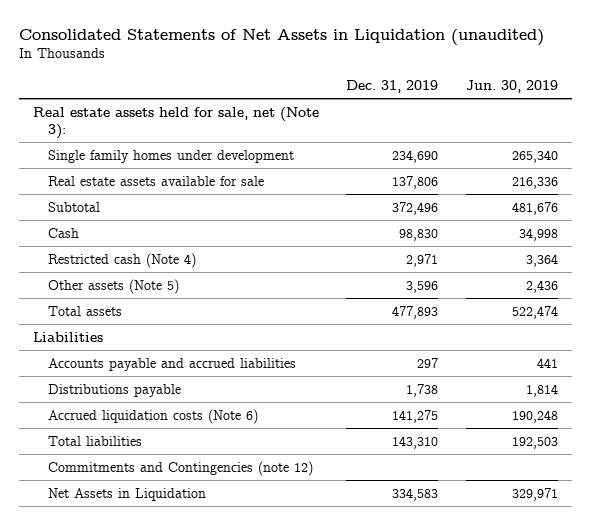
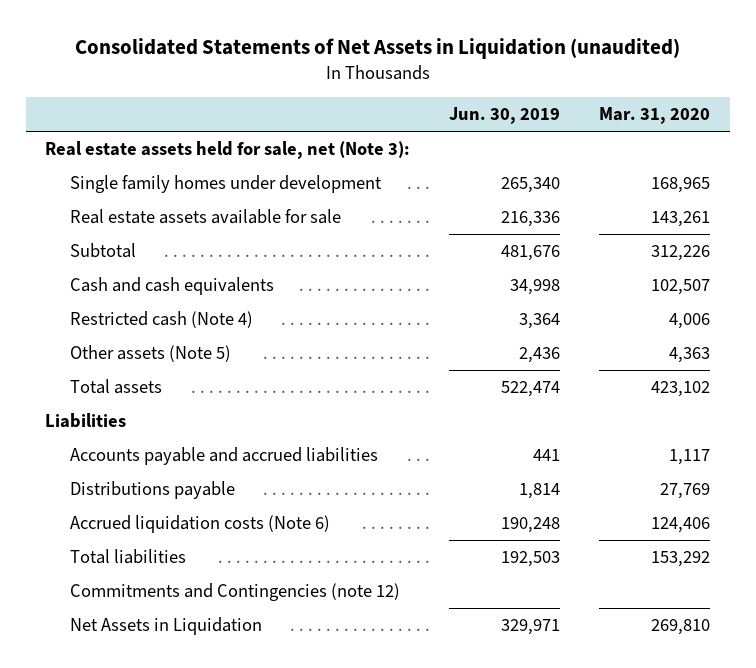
- | Dec. 31, 2019 | Jun. 30, 2019
+ | Jun. 30, 2019 | Mar. 31, 2020
- Cash | 98,830 | 34,998
+ Cash and cash equivalents | 34,998 | 102,507

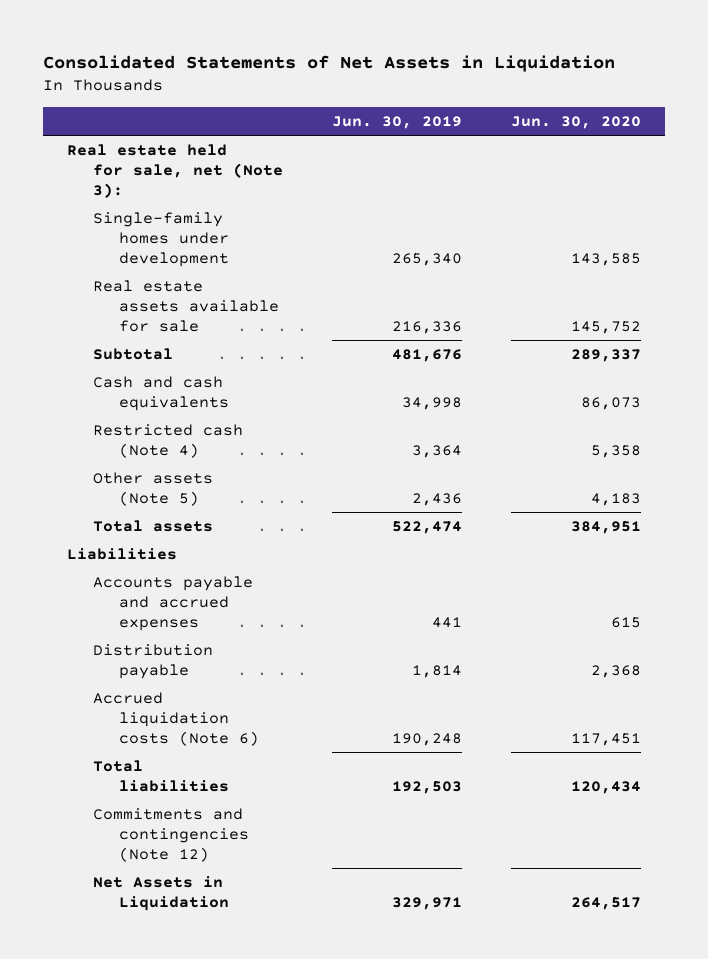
- Consolidated Statements of Net Assets in Liquidation (unaudited)
+ Consolidated Statements of Net Assets in Liquidation
- | Jun. 30, 2019 | Mar. 31, 2020
+ | Jun. 30, 2019 | Jun. 30, 2020
- Real estate assets held for sale, net (Note 3):
- Single family homes under development | 265,340 | 168,965
+ Real estate held for sale, net (Note 3):
+ Single-family homes under development | 265,340 | 143,585
- Accounts payable and accrued liabilities | 441 | 1,117
- Distributions payable | 1,814 | 27,769
+ Accounts payable and accrued expenses | 441 | 615
+ Distribution payable | 1,814 | 2,368
- Commitments and Contingencies (note 12)
+ Commitments and contingencies (Note 12)

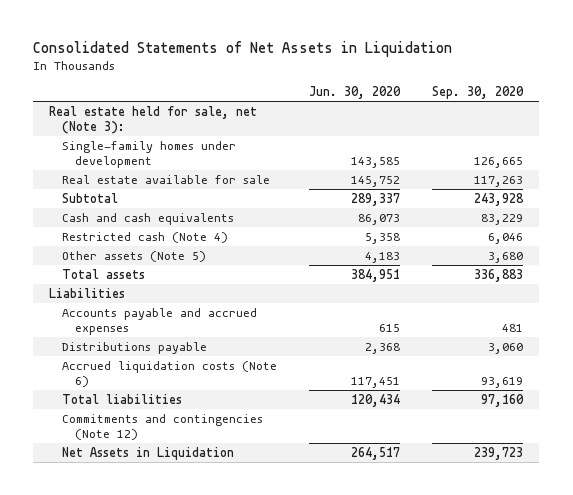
- | Jun. 30, 2019 | Jun. 30, 2020
+ | Jun. 30, 2020 | Sep. 30, 2020
- Real estate assets available for sale | 216,336 | 145,752
+ Real estate available for sale | 145,752 | 117,263
- Distribution payable | 1,814 | 2,368
+ Distributions payable | 2,368 | 3,060

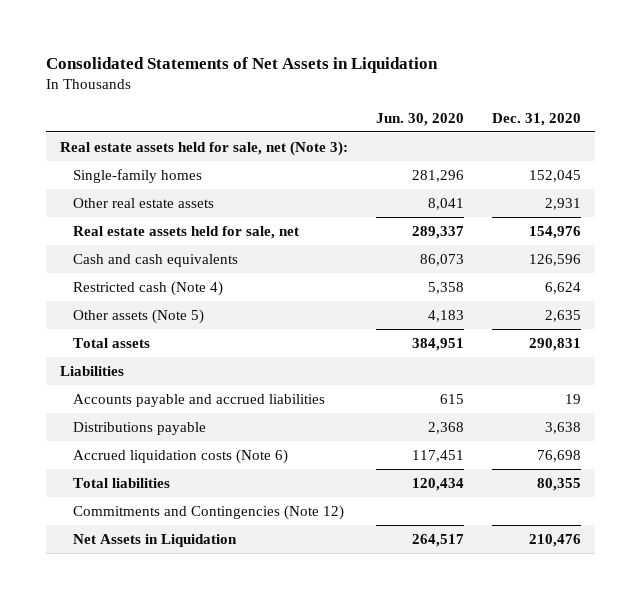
- | Jun. 30, 2020 | Sep. 30, 2020
+ | Jun. 30, 2020 | Dec. 31, 2020
- Real estate held for sale, net (Note 3):
- Single-family homes under development | 143,585 | 126,665
- Real estate available for sale | 145,752 | 117,263
- Subtotal | 289,337 | 243,928
+ Real estate assets held for sale, net (Note 3):
+ Single-family homes | 281,296 | 152,045
+ Other real estate assets | 8,041 | 2,931
+ Real estate assets held for sale, net | 289,337 | 154,976
- Accounts payable and accrued expenses | 615 | 481
+ Accounts payable and accrued liabilities | 615 | 19
- Commitments and contingencies (Note 12)
+ Commitments and Contingencies (Note 12)

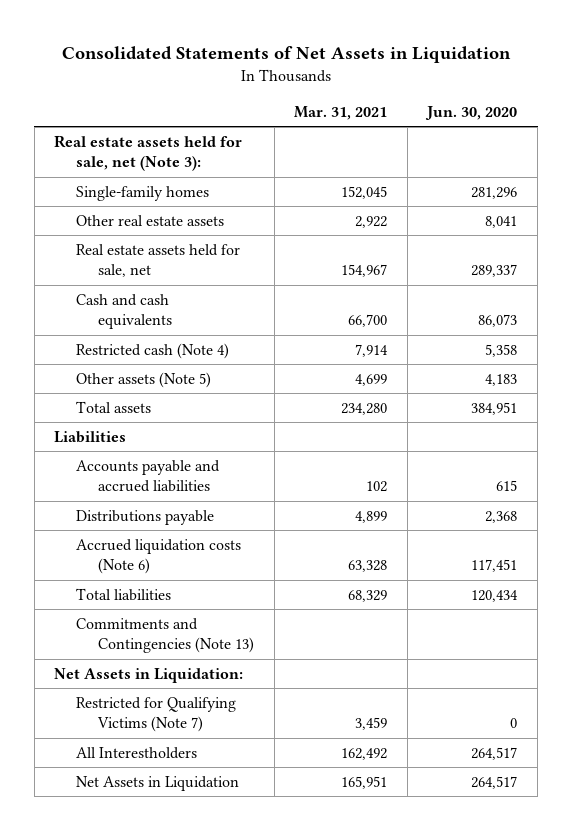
- | Jun. 30, 2020 | Dec. 31, 2020
+ | Mar. 31, 2021 | Jun. 30, 2020
- Commitments and Contingencies (Note 12)
+ Commitments and Contingencies (Note 13)
+ Net Assets in Liquidation:
+ Restricted for Qualifying Victims (Note 7) | 3,459 | 0
+ All Interestholders | 162,492 | 264,517

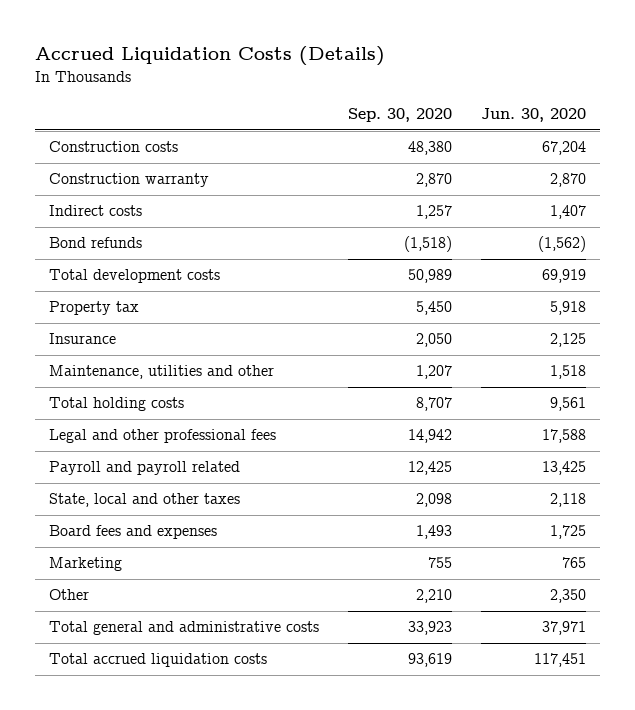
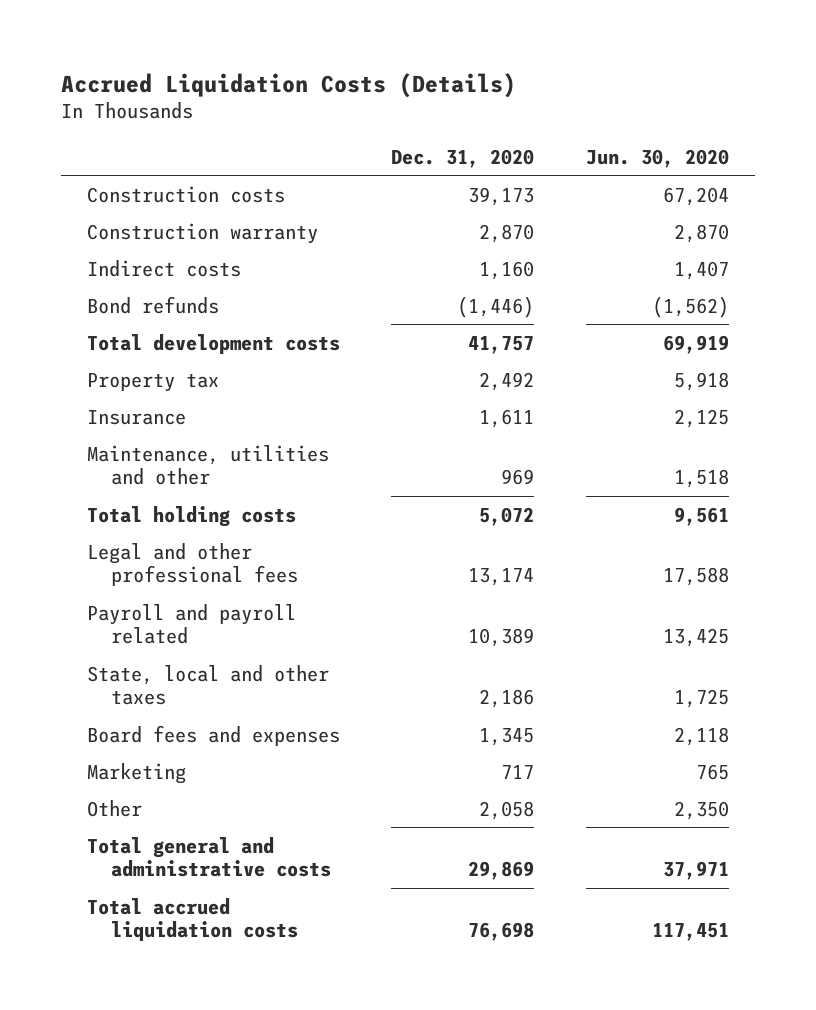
- | Sep. 30, 2020 | Jun. 30, 2020
+ | Dec. 31, 2020 | Jun. 30, 2020
- State, local and other taxes | 2,098 | 2,118
- Board fees and expenses | 1,493 | 1,725
+ State, local and other taxes | 2,186 | 1,725
+ Board fees and expenses | 1,345 | 2,118

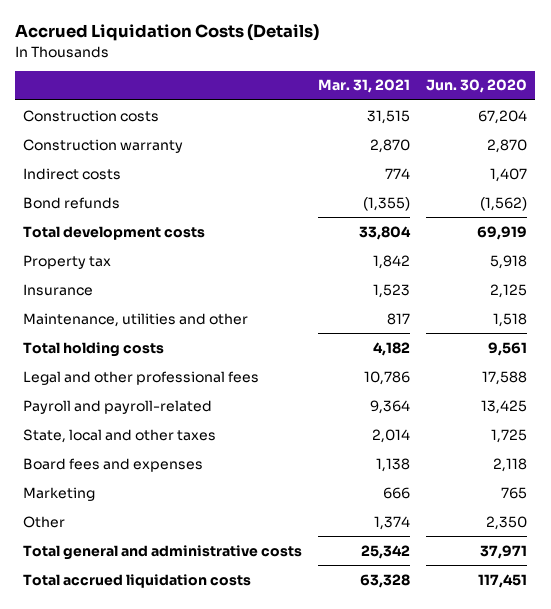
- | Dec. 31, 2020 | Jun. 30, 2020
+ | Mar. 31, 2021 | Jun. 30, 2020
- Payroll and payroll related | 10,389 | 13,425
+ Payroll and payroll-related | 9,364 | 13,425

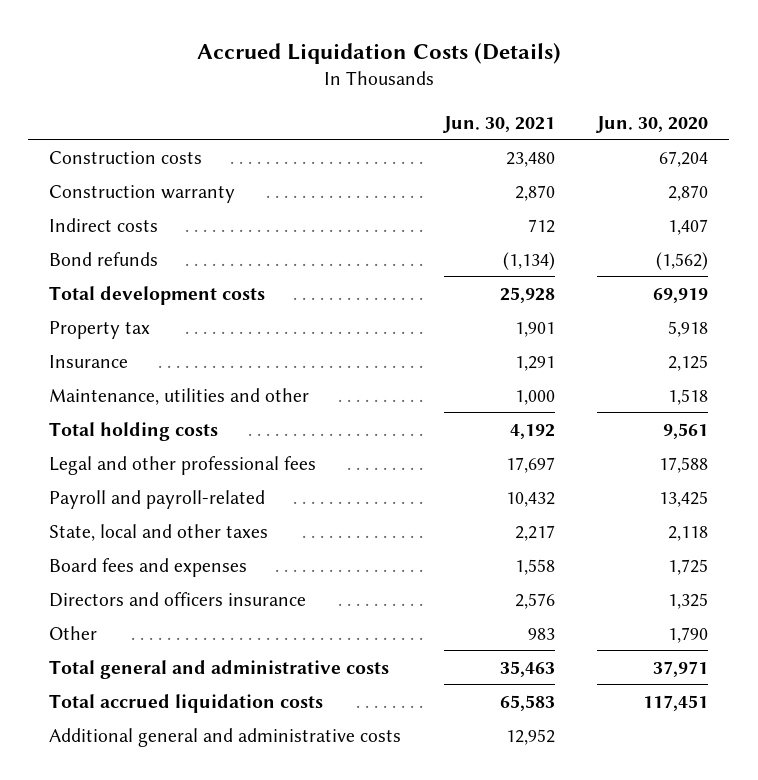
- | Mar. 31, 2021 | Jun. 30, 2020
+ | Jun. 30, 2021 | Jun. 30, 2020
- State, local and other taxes | 2,014 | 1,725
- Board fees and expenses | 1,138 | 2,118
- Marketing | 666 | 765
- Other | 1,374 | 2,350
+ State, local and other taxes | 2,217 | 2,118
+ Board fees and expenses | 1,558 | 1,725
+ Directors and officers insurance | 2,576 | 1,325
+ Other | 983 | 1,790
+ Additional general and administrative costs | 12,952 |

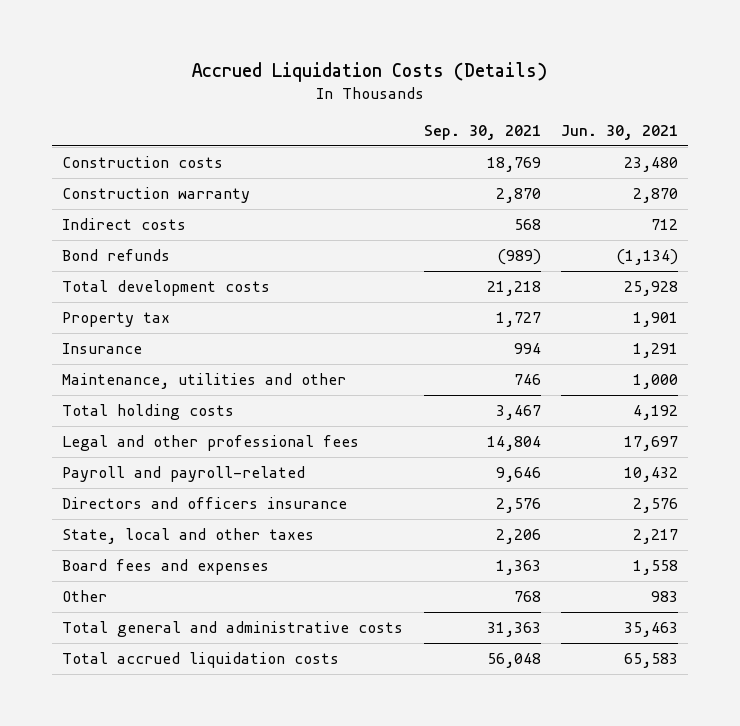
- | Jun. 30, 2021 | Jun. 30, 2020
+ | Sep. 30, 2021 | Jun. 30, 2021
moved up: Directors and officers insurance | 2,576 | 2,576
- Additional general and administrative costs | 12,952 |

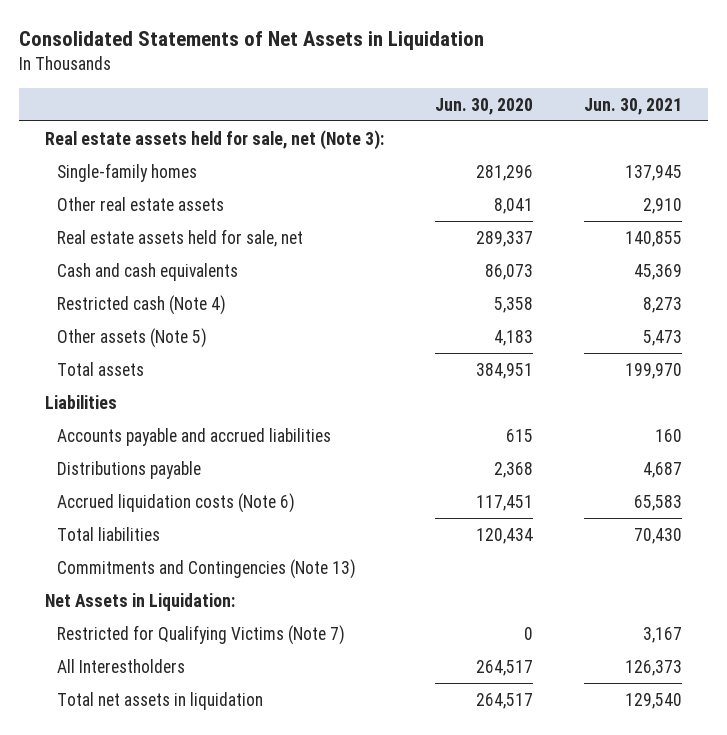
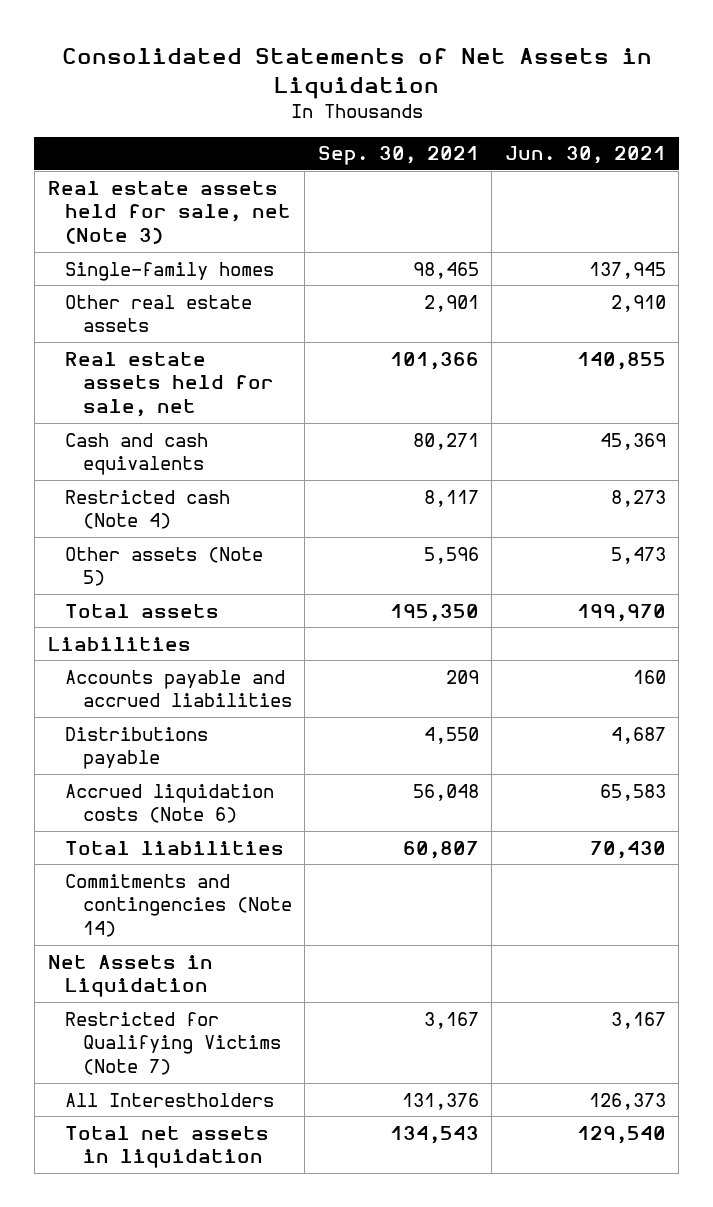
- | Jun. 30, 2020 | Jun. 30, 2021
+ | Sep. 30, 2021 | Jun. 30, 2021
- Real estate assets held for sale, net (Note 3):
+ Real estate assets held for sale, net (Note 3)
- Commitments and Contingencies (Note 13)
- Net Assets in Liquidation:
+ Commitments and contingencies (Note 14)
+ Net Assets in Liquidation

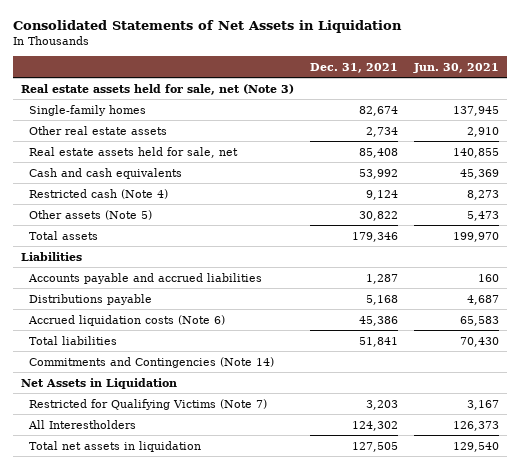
- | Sep. 30, 2021 | Jun. 30, 2021
+ | Dec. 31, 2021 | Jun. 30, 2021
- Commitments and contingencies (Note 14)
+ Commitments and Contingencies (Note 14)

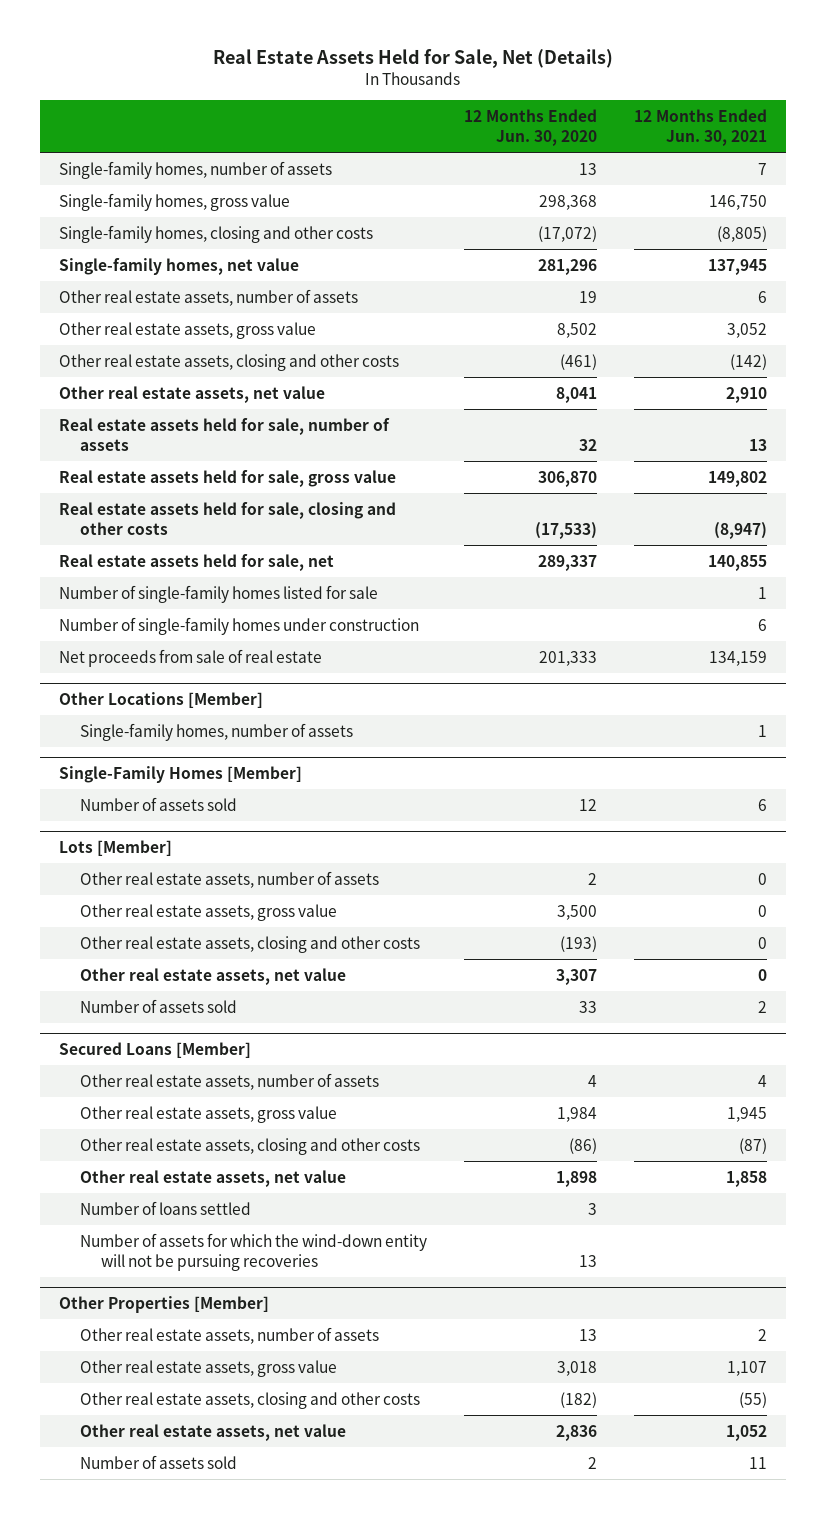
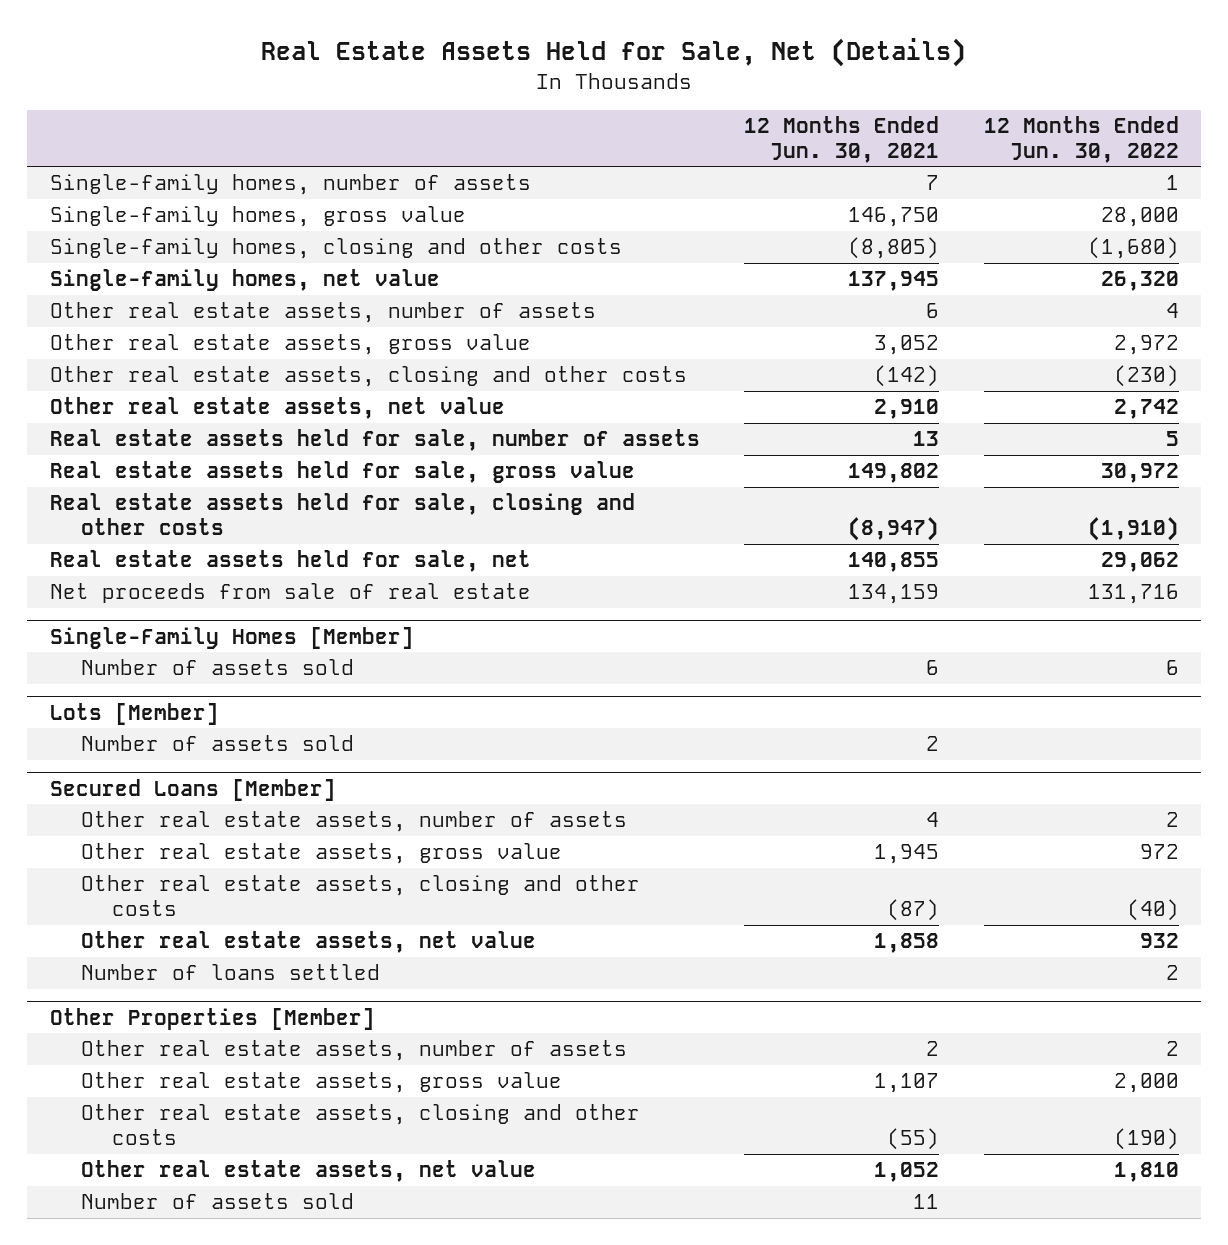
- | 12 Months Ended Jun. 30, 2020 | 12 Months Ended Jun. 30, 2021
+ | 12 Months Ended Jun. 30, 2021 | 12 Months Ended Jun. 30, 2022
- Number of single-family homes listed for sale | | 1
- Number of single-family homes under construction | | 6
- Other Locations [Member]
- Single-family homes, number of assets | | 1
@ Lots [Member]
- Other real estate assets, number of assets | 2 | 0
- Other real estate assets, gross value | 3,500 | 0
- Other real estate assets, closing and other costs | (193) | 0
- Other real estate assets, net value | 3,307 | 0
@ Secured Loans [Member]
- Number of assets for which the wind-down entity will not be pursuing recoveries | 13 |

